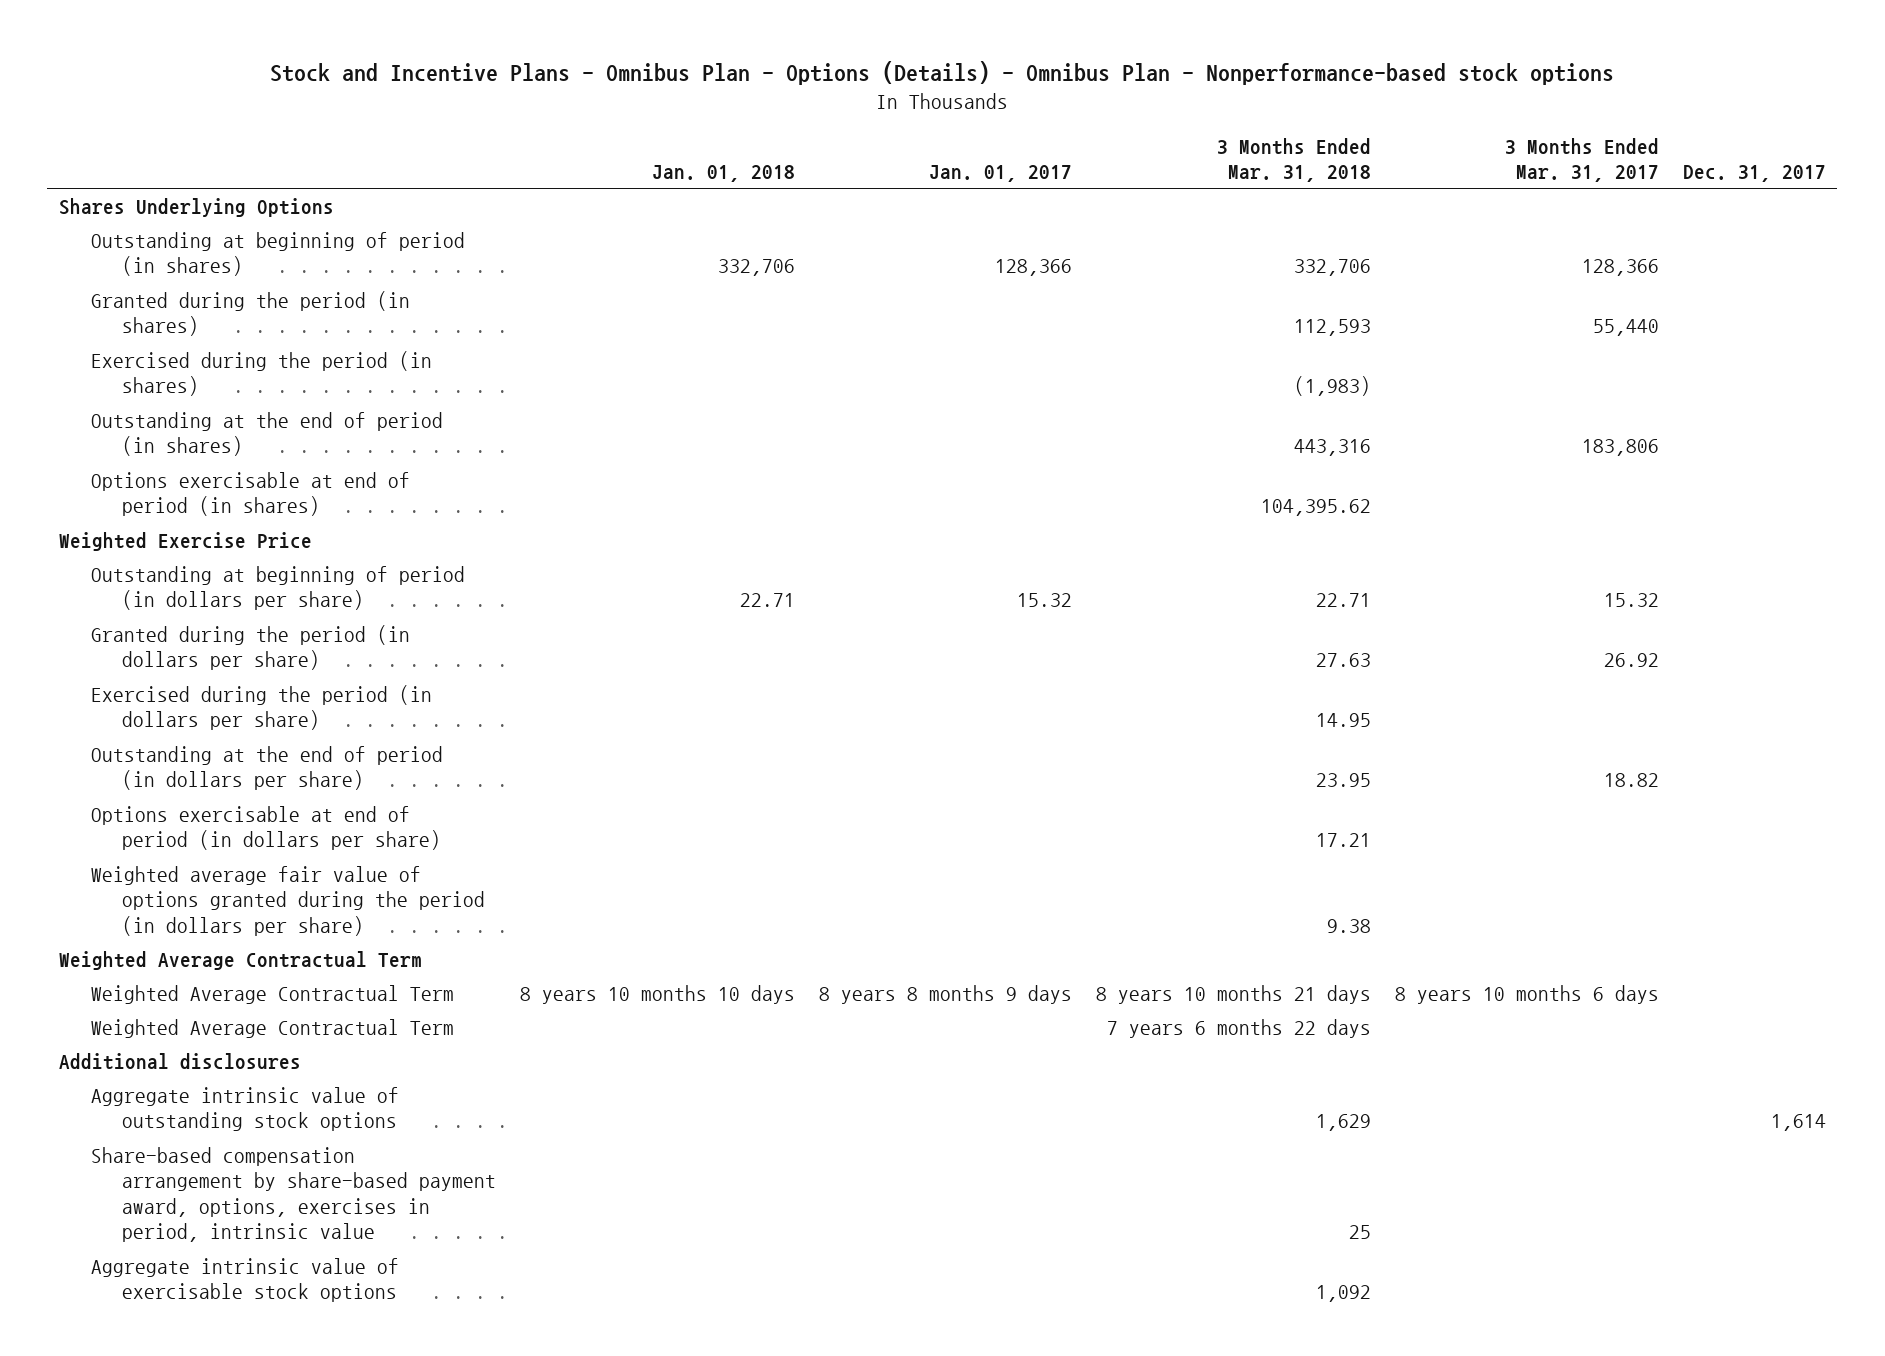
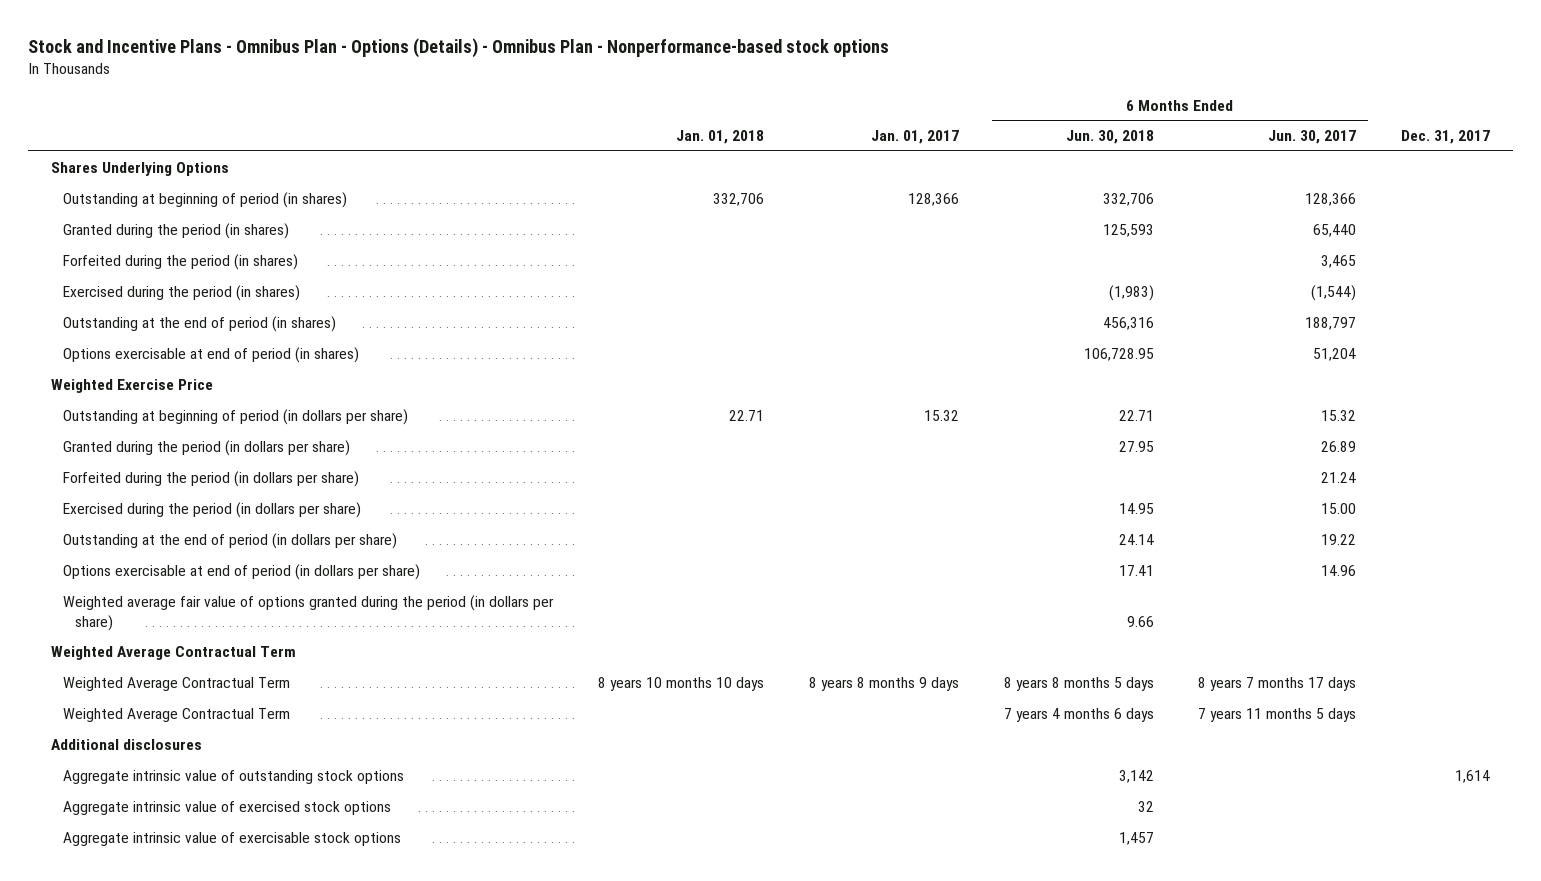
- | Jan. 01, 2018 | Jan. 01, 2017 | 3 Months Ended Mar. 31, 2018 | 3 Months Ended Mar. 31, 2017 | Dec. 31, 2017
+ | Jan. 01, 2018 | Jan. 01, 2017 | 6 Months Ended Jun. 30, 2018 | 6 Months Ended Jun. 30, 2017 | Dec. 31, 2017
+ Forfeited during the period (in shares) | | | | 3,465 |
+ Forfeited during the period (in dollars per share) | | | | 21.24 |
- Share-based compensation arrangement by share-based payment award, options, exercises in period, intrinsic value | | | 25 | |
+ Aggregate intrinsic value of exercised stock options | | | 32 | |

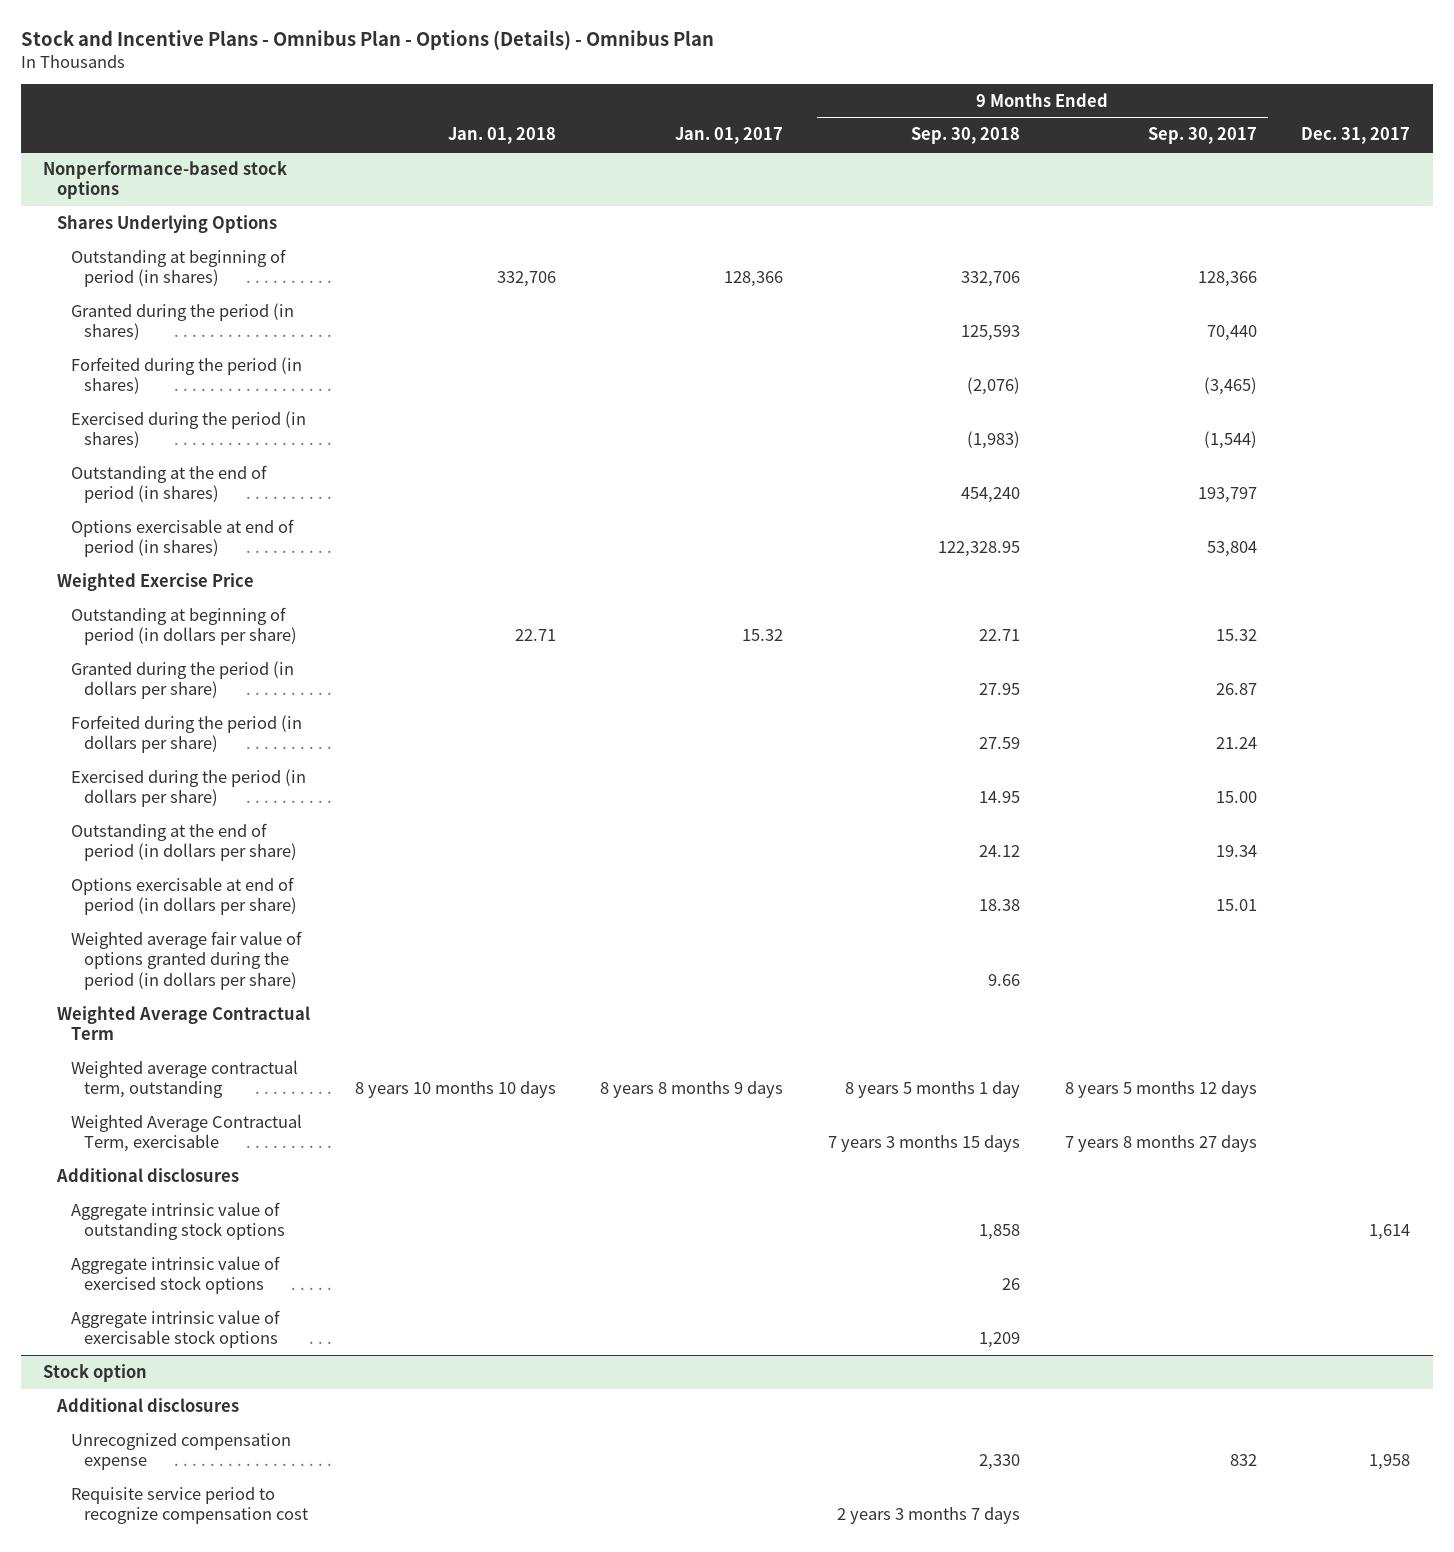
- Stock and Incentive Plans - Omnibus Plan - Options (Details) - Omnibus Plan - Nonperformance-based stock options
+ Stock and Incentive Plans - Omnibus Plan - Options (Details) - Omnibus Plan
- | Jan. 01, 2018 | Jan. 01, 2017 | 6 Months Ended Jun. 30, 2018 | 6 Months Ended Jun. 30, 2017 | Dec. 31, 2017
+ | Jan. 01, 2018 | Jan. 01, 2017 | 9 Months Ended Sep. 30, 2018 | 9 Months Ended Sep. 30, 2017 | Dec. 31, 2017
+ Nonperformance-based stock options
- Weighted Average Contractual Term | 8 years 10 months 10 days | 8 years 8 months 9 days | 8 years 8 months 5 days | 8 years 7 months 17 days |
- Weighted Average Contractual Term | | | 7 years 4 months 6 days | 7 years 11 months 5 days |
+ Weighted average contractual term, outstanding | 8 years 10 months 10 days | 8 years 8 months 9 days | 8 years 5 months 1 day | 8 years 5 months 12 days |
+ Weighted Average Contractual Term, exercisable | | | 7 years 3 months 15 days | 7 years 8 months 27 days |
+ Stock option
+ Additional disclosures
+ Unrecognized compensation expense | | | 2,330 | 832 | 1,958
+ Requisite service period to recognize compensation cost | | | 2 years 3 months 7 days | |

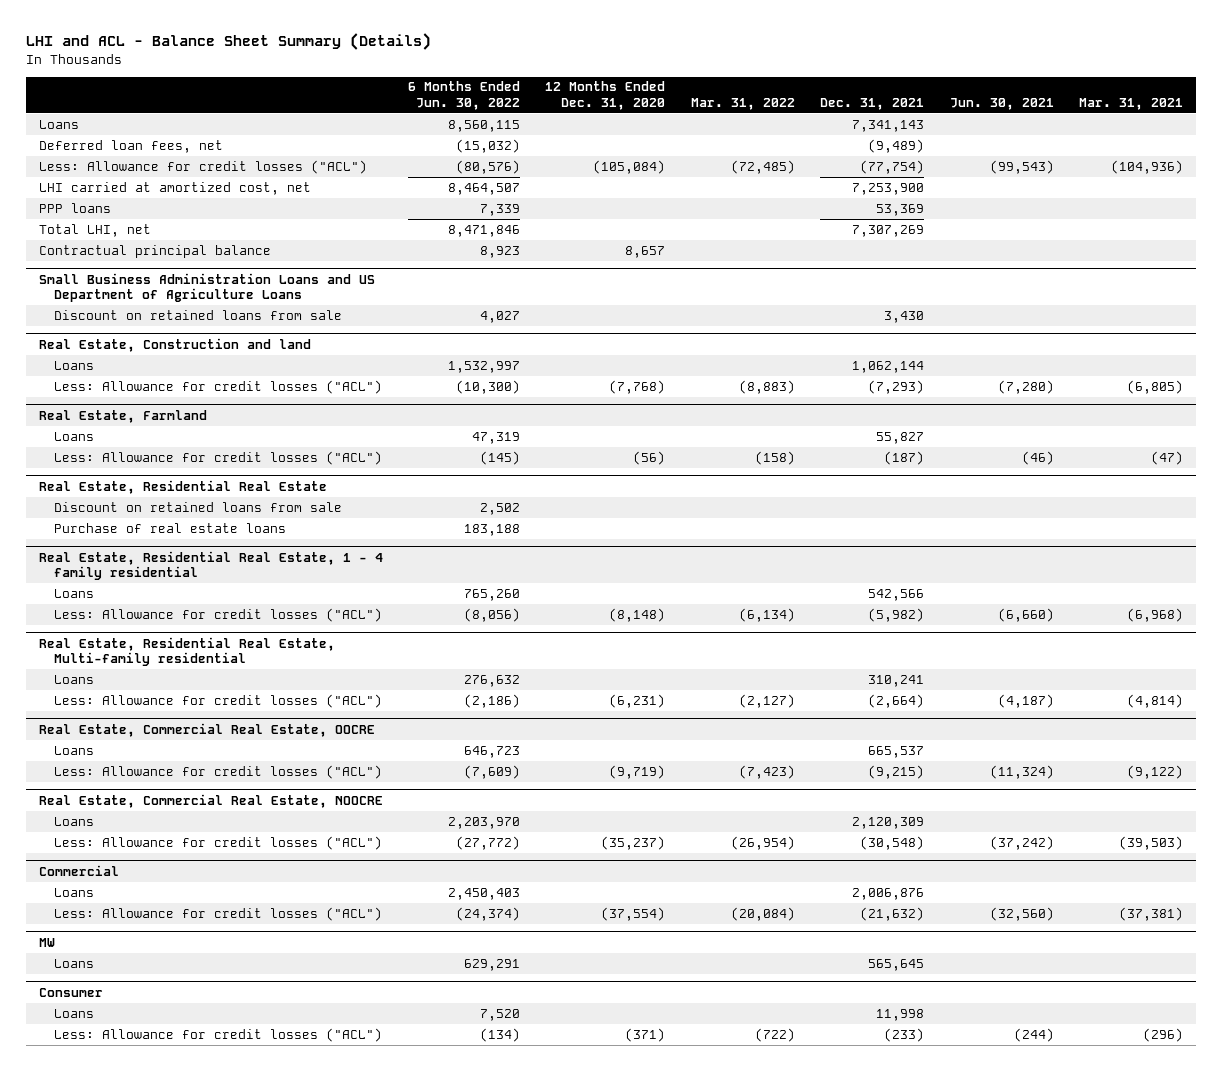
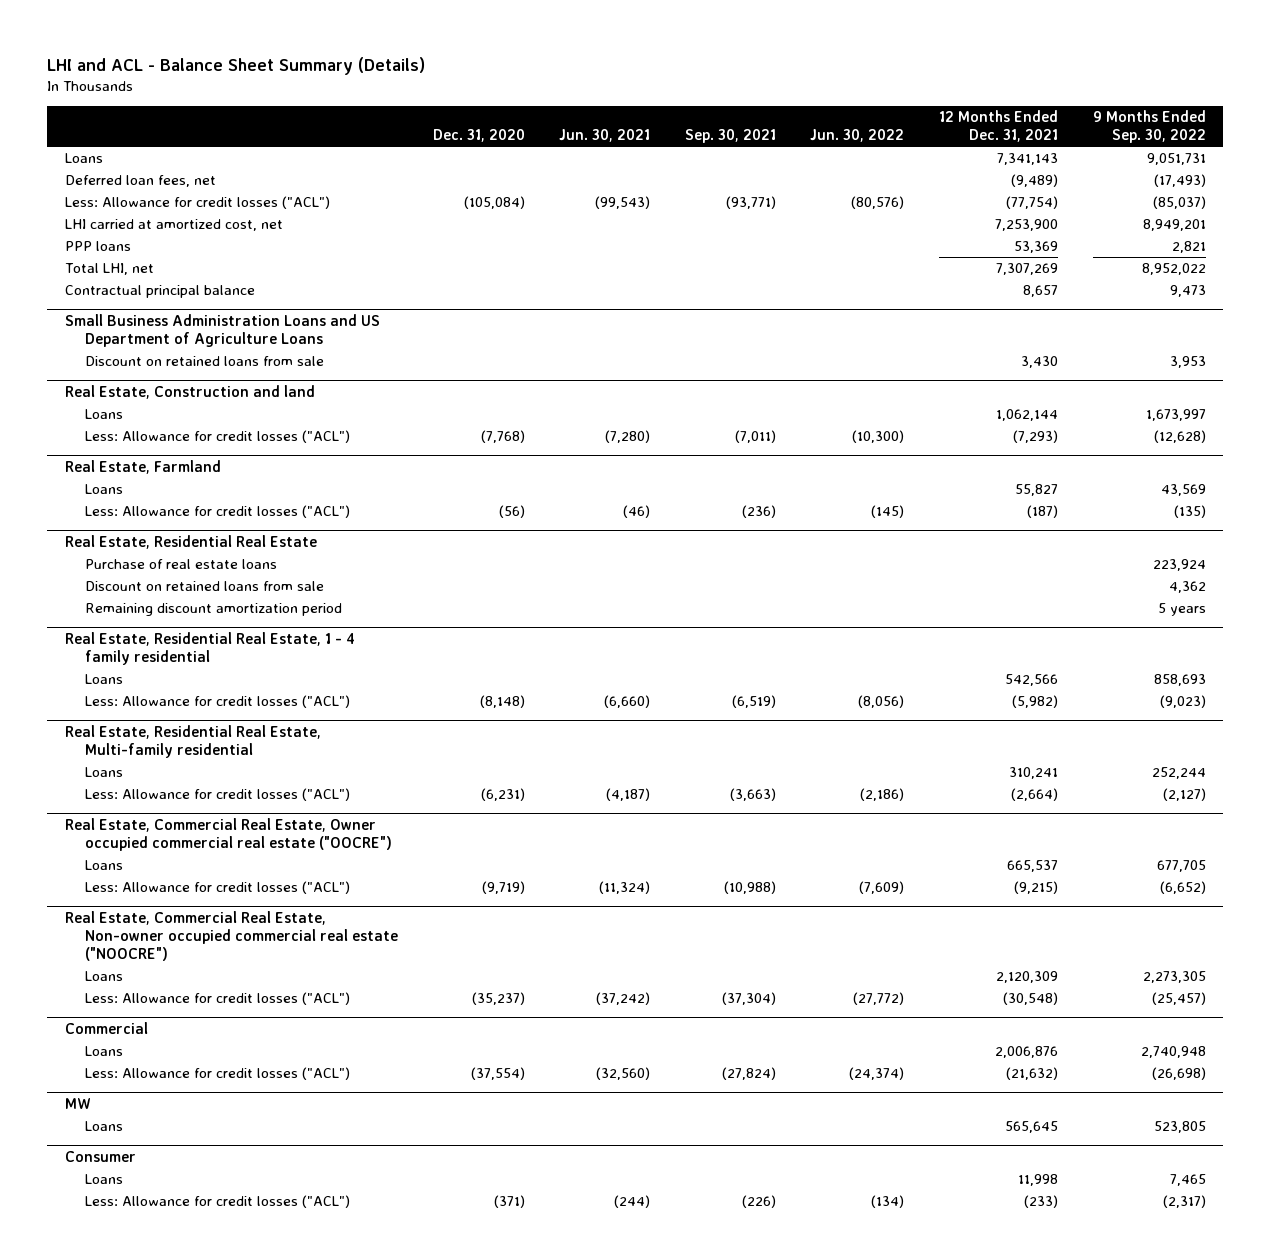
- | 6 Months Ended Jun. 30, 2022 | 12 Months Ended Dec. 31, 2020 | Mar. 31, 2022 | Dec. 31, 2021 | Jun. 30, 2021 | Mar. 31, 2021
+ | Dec. 31, 2020 | Jun. 30, 2021 | Sep. 30, 2021 | Jun. 30, 2022 | 12 Months Ended Dec. 31, 2021 | 9 Months Ended Sep. 30, 2022
@ Real Estate, Residential Real Estate
moved down: Discount on retained loans from sale | | | | | | 4,362
+ Remaining discount amortization period | | | | | | 5 years
- Real Estate, Commercial Real Estate, OOCRE
+ Real Estate, Commercial Real Estate, Owner occupied commercial real estate ("OOCRE")
- Real Estate, Commercial Real Estate, NOOCRE
+ Real Estate, Commercial Real Estate, Non-owner occupied commercial real estate ("NOOCRE")

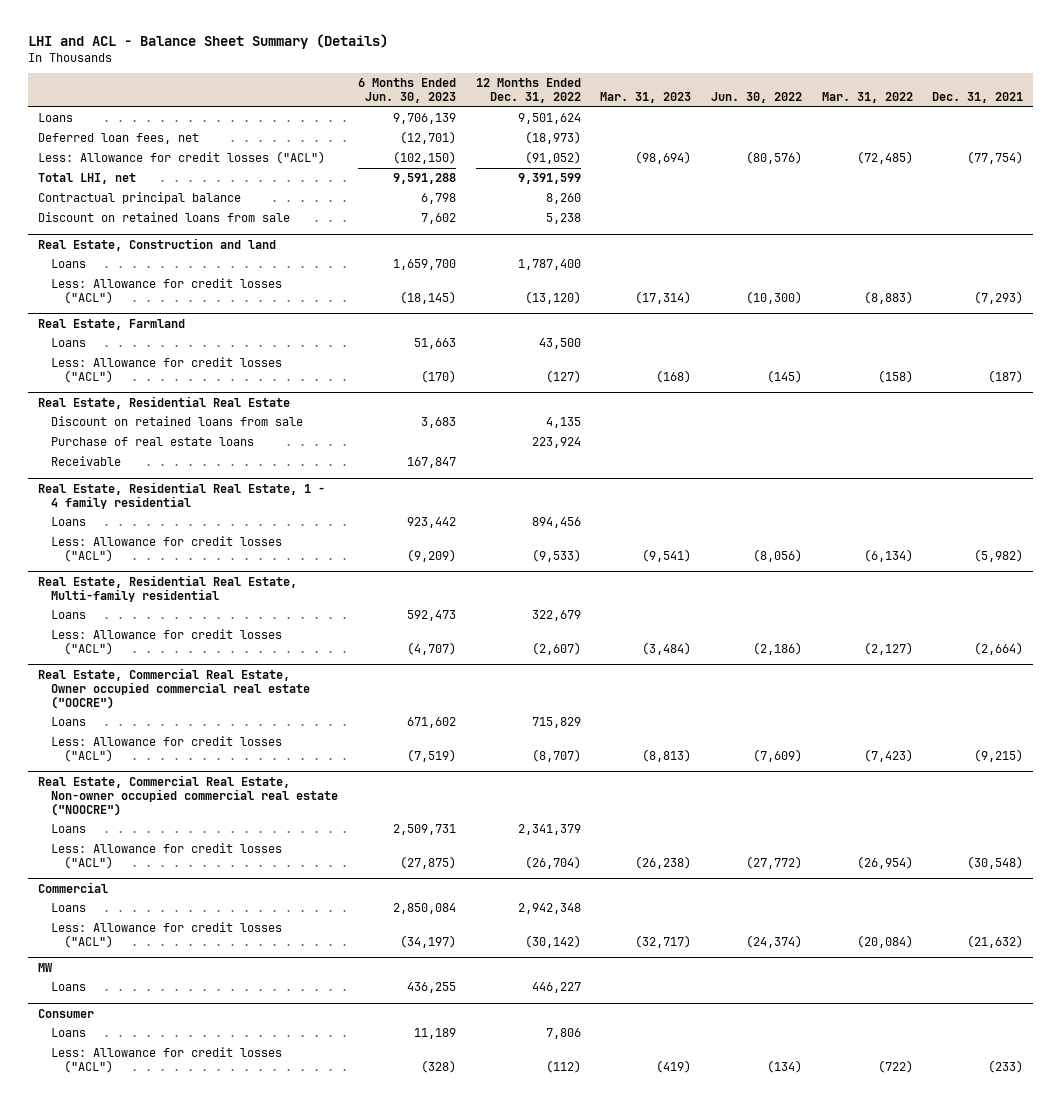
- | Dec. 31, 2020 | Jun. 30, 2021 | Sep. 30, 2021 | Jun. 30, 2022 | 12 Months Ended Dec. 31, 2021 | 9 Months Ended Sep. 30, 2022
+ | 6 Months Ended Jun. 30, 2023 | 12 Months Ended Dec. 31, 2022 | Mar. 31, 2023 | Jun. 30, 2022 | Mar. 31, 2022 | Dec. 31, 2021
- LHI carried at amortized cost, net | | | | | 7,253,900 | 8,949,201
- PPP loans | | | | | 53,369 | 2,821
- Small Business Administration Loans and US Department of Agriculture Loans
- Discount on retained loans from sale | | | | | 3,430 | 3,953
+ Discount on retained loans from sale | 7,602 | 5,238 | | | |
@ Real Estate, Residential Real Estate
- Remaining discount amortization period | | | | | | 5 years
moved down: Purchase of real estate loans | | 223,924 | | | |
+ Receivable | 167,847 | | | | |

